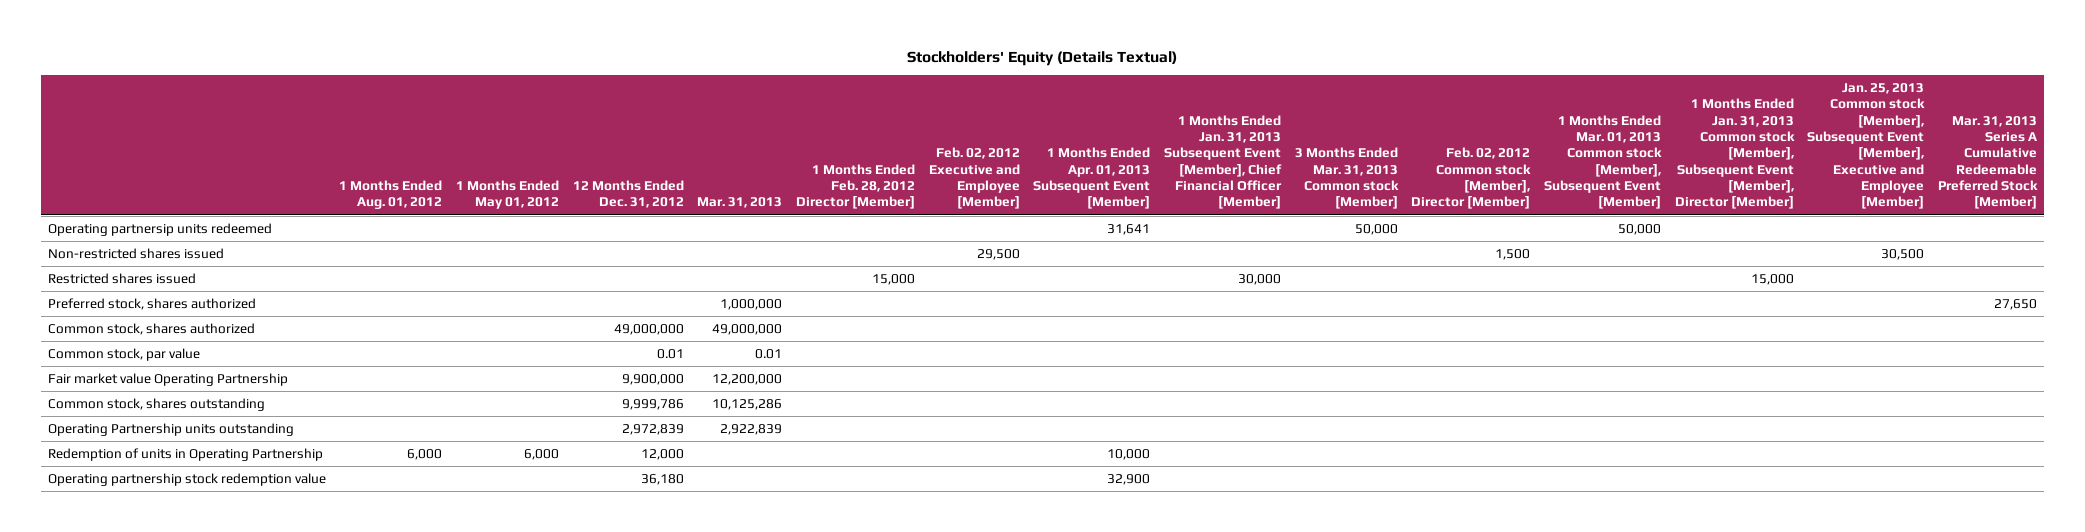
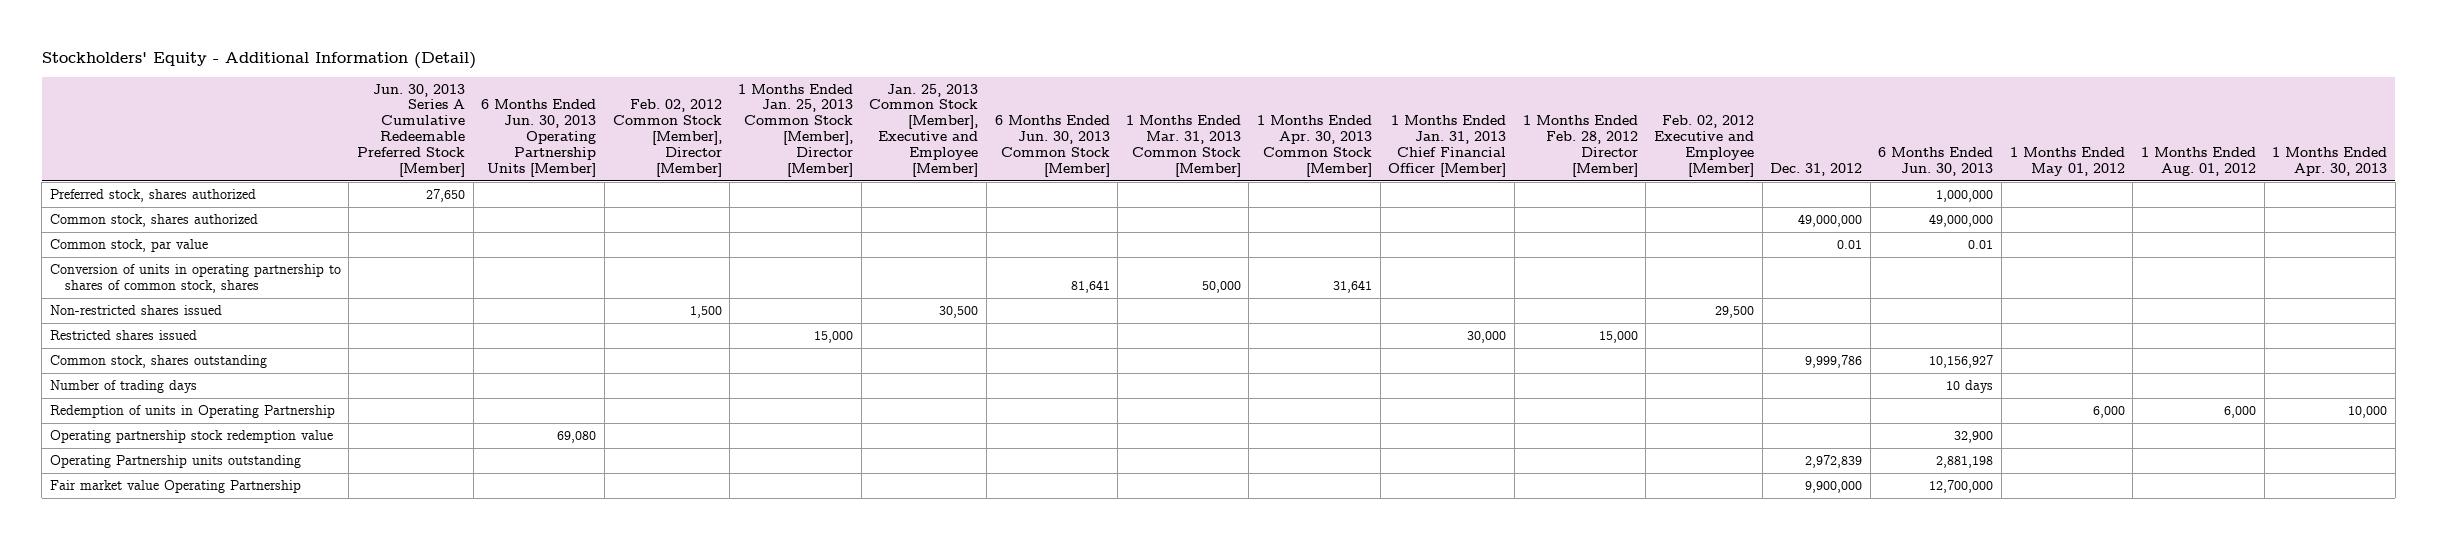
- Stockholders' Equity (Details Textual)
+ Stockholders' Equity - Additional Information (Detail)
- | 1 Months Ended Aug. 01, 2012 | 1 Months Ended May 01, 2012 | 12 Months Ended Dec. 31, 2012 | Mar. 31, 2013 | 1 Months Ended Feb. 28, 2012 Director [Member] | Feb. 02, 2012 Executive and Employee [Member] | 1 Months Ended Apr. 01, 2013 Subsequent Event [Member] | 1 Months Ended Jan. 31, 2013 Subsequent Event [Member], Chief Financial Officer [Member] | 3 Months Ended Mar. 31, 2013 Common stock [Member] | Feb. 02, 2012 Common stock [Member], Director [Member] | 1 Months Ended Mar. 01, 2013 Common stock [Member], Subsequent Event [Member] | 1 Months Ended Jan. 31, 2013 Common stock [Member], Subsequent Event [Member], Director [Member] | Jan. 25, 2013 Common stock [Member], Subsequent Event [Member], Executive and Employee [Member] | Mar. 31, 2013 Series A Cumulative Redeemable Preferred Stock [Member]
+ | Jun. 30, 2013 Series A Cumulative Redeemable Preferred Stock [Member] | 6 Months Ended Jun. 30, 2013 Operating Partnership Units [Member] | Feb. 02, 2012 Common Stock [Member], Director [Member] | 1 Months Ended Jan. 25, 2013 Common Stock [Member], Director [Member] | Jan. 25, 2013 Common Stock [Member], Executive and Employee [Member] | 6 Months Ended Jun. 30, 2013 Common Stock [Member] | 1 Months Ended Mar. 31, 2013 Common Stock [Member] | 1 Months Ended Apr. 30, 2013 Common Stock [Member] | 1 Months Ended Jan. 31, 2013 Chief Financial Officer [Member] | 1 Months Ended Feb. 28, 2012 Director [Member] | Feb. 02, 2012 Executive and Employee [Member] | Dec. 31, 2012 | 6 Months Ended Jun. 30, 2013 | 1 Months Ended May 01, 2012 | 1 Months Ended Aug. 01, 2012 | 1 Months Ended Apr. 30, 2013
- Operating partnersip units redeemed | | | | | | | 31,641 | | 50,000 | | 50,000 | | |
+ Conversion of units in operating partnership to shares of common stock, shares | | | | | | 81,641 | 50,000 | 31,641 | | | | | | | |
moved down: Non-restricted shares issued | | | 1,500 | | 30,500 | | | | | | 29,500 | | | | |
moved down: Restricted shares issued | | | | 15,000 | | | | | 30,000 | 15,000 | | | | | |
+ Number of trading days | | | | | | | | | | | | | 10 days | | |
moved down: Operating Partnership units outstanding | | | | | | | | | | | | 2,972,839 | 2,881,198 | | |
moved down: Fair market value Operating Partnership | | | | | | | | | | | | 9,900,000 | 12,700,000 | | |

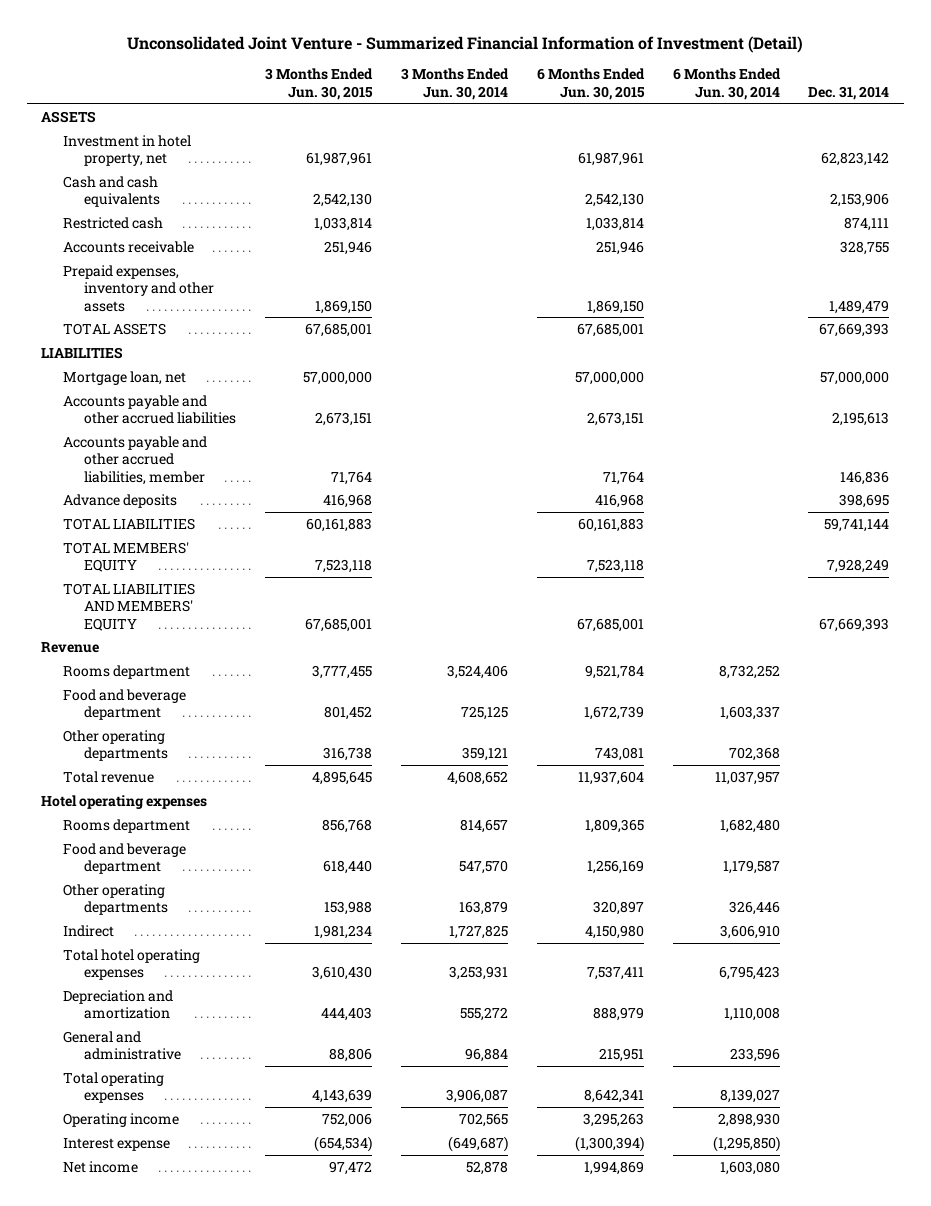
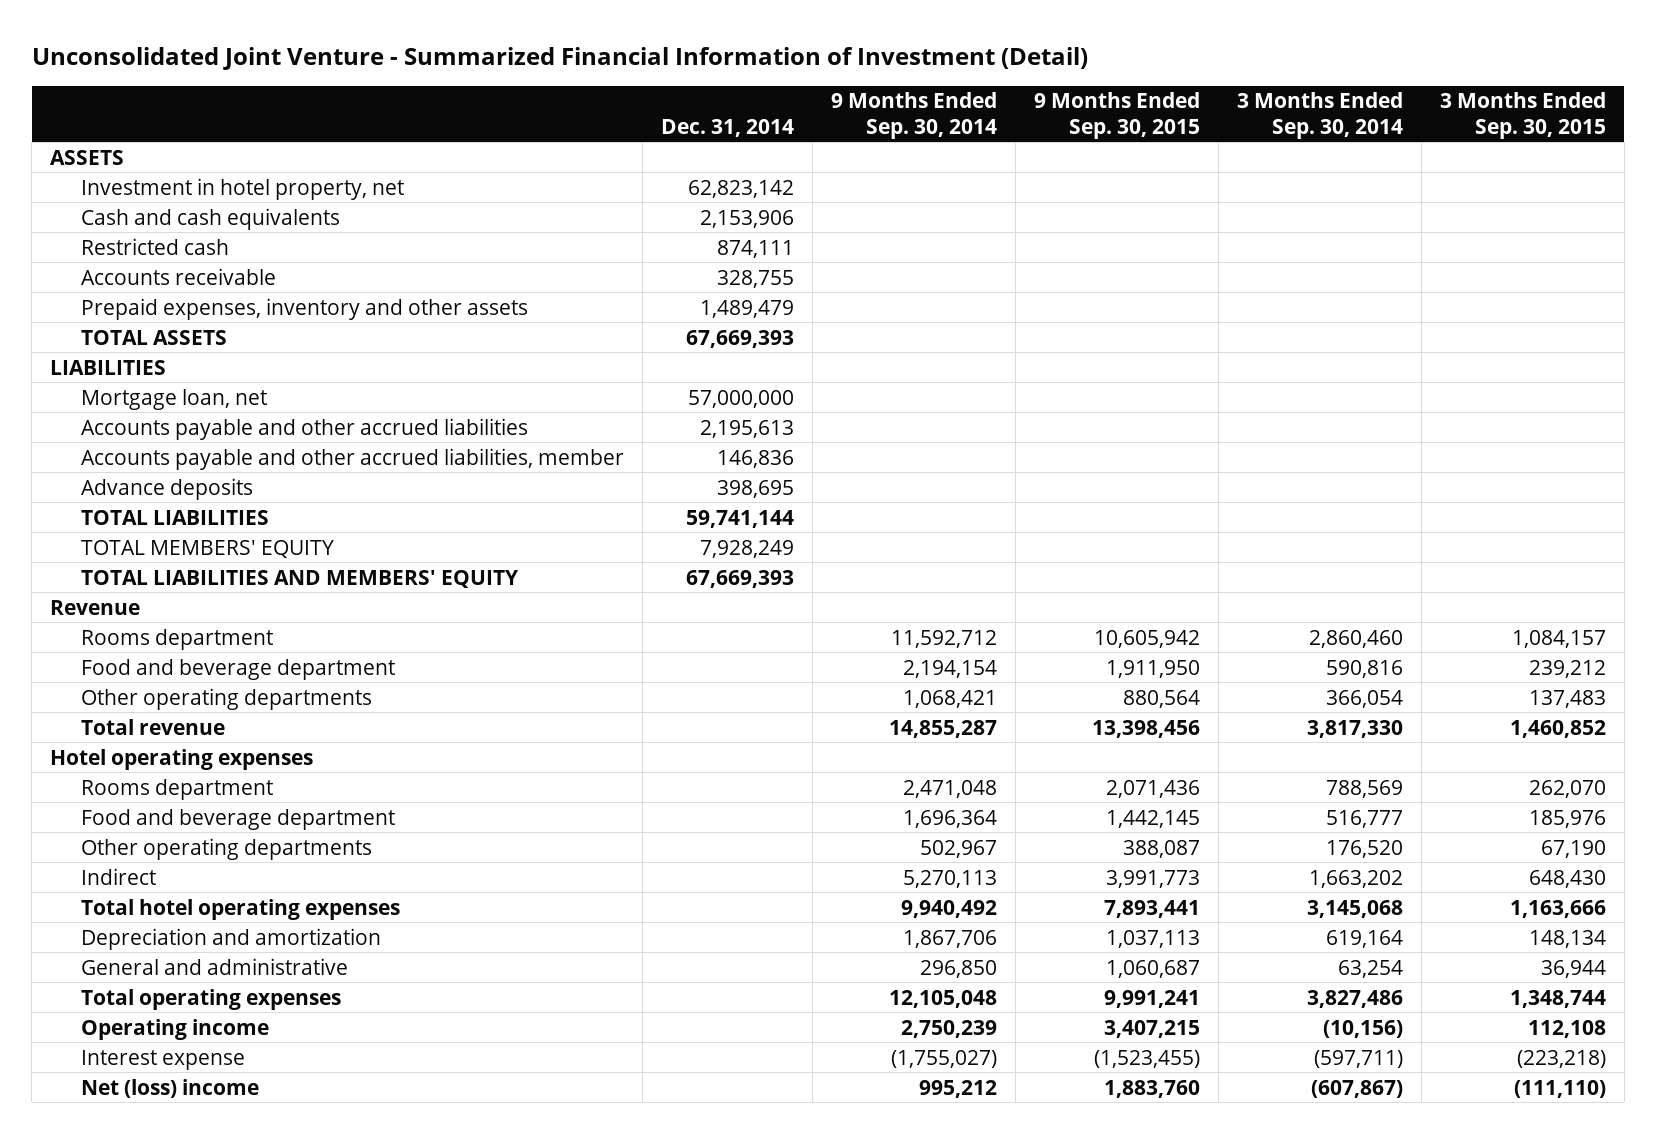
- | 3 Months Ended Jun. 30, 2015 | 3 Months Ended Jun. 30, 2014 | 6 Months Ended Jun. 30, 2015 | 6 Months Ended Jun. 30, 2014 | Dec. 31, 2014
+ | Dec. 31, 2014 | 9 Months Ended Sep. 30, 2014 | 9 Months Ended Sep. 30, 2015 | 3 Months Ended Sep. 30, 2014 | 3 Months Ended Sep. 30, 2015
- Net income | 97,472 | 52,878 | 1,994,869 | 1,603,080 |
+ Net (loss) income | | 995,212 | 1,883,760 | (607,867) | (111,110)

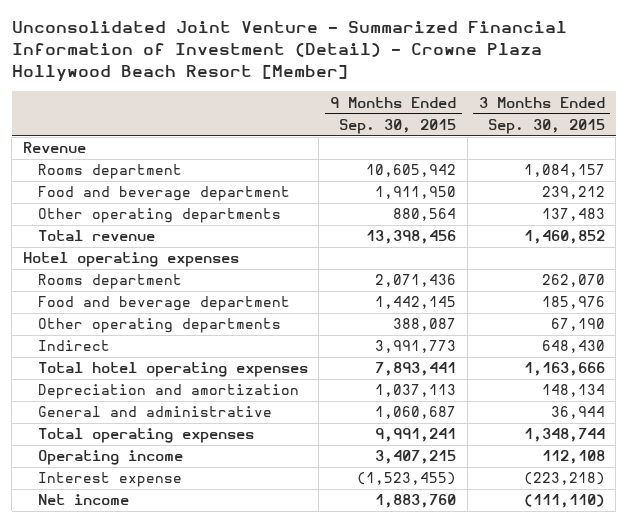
- Unconsolidated Joint Venture - Summarized Financial Information of Investment (Detail)
+ Unconsolidated Joint Venture - Summarized Financial Information of Investment (Detail) - Crowne Plaza Hollywood Beach Resort [Member]
- | Dec. 31, 2014 | 9 Months Ended Sep. 30, 2014 | 9 Months Ended Sep. 30, 2015 | 3 Months Ended Sep. 30, 2014 | 3 Months Ended Sep. 30, 2015
+ | 9 Months Ended Sep. 30, 2015 | 3 Months Ended Sep. 30, 2015
- ASSETS
- Investment in hotel property, net | 62,823,142 | | | |
- Cash and cash equivalents | 2,153,906 | | | |
- Restricted cash | 874,111 | | | |
- Accounts receivable | 328,755 | | | |
- Prepaid expenses, inventory and other assets | 1,489,479 | | | |
- TOTAL ASSETS | 67,669,393 | | | |
- LIABILITIES
- Mortgage loan, net | 57,000,000 | | | |
- Accounts payable and other accrued liabilities | 2,195,613 | | | |
- Accounts payable and other accrued liabilities, member | 146,836 | | | |
- Advance deposits | 398,695 | | | |
- TOTAL LIABILITIES | 59,741,144 | | | |
- TOTAL MEMBERS' EQUITY | 7,928,249 | | | |
- TOTAL LIABILITIES AND MEMBERS' EQUITY | 67,669,393 | | | |
- Net (loss) income | | 995,212 | 1,883,760 | (607,867) | (111,110)
+ Net income | 1,883,760 | (111,110)

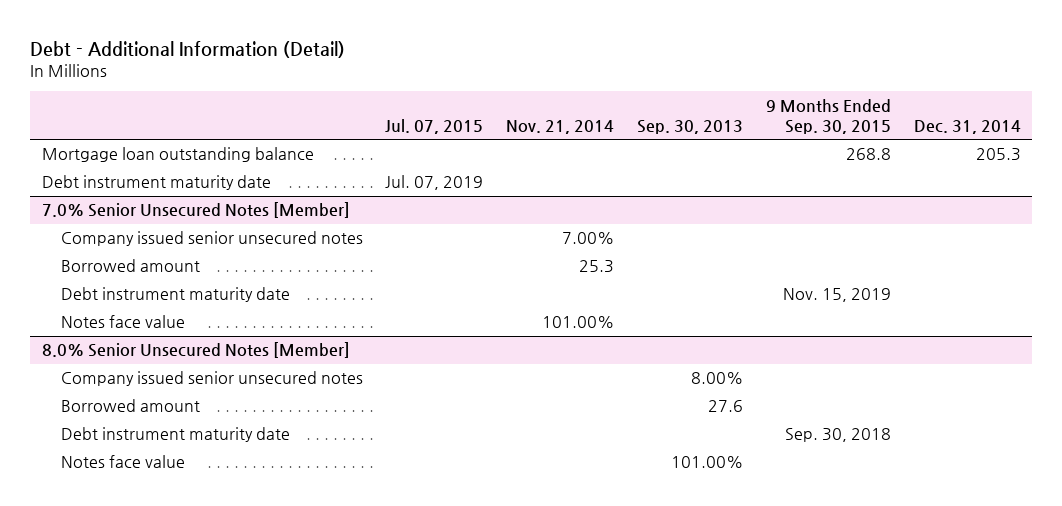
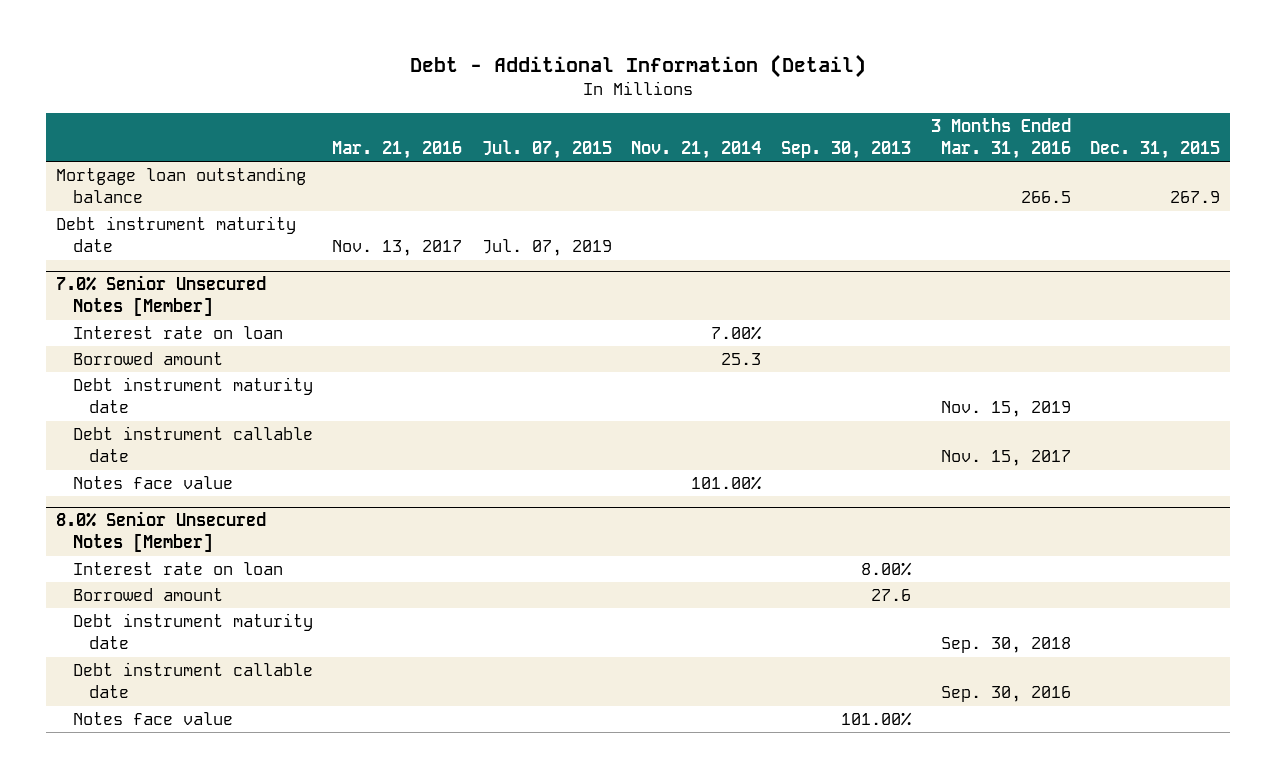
- | Jul. 07, 2015 | Nov. 21, 2014 | Sep. 30, 2013 | 9 Months Ended Sep. 30, 2015 | Dec. 31, 2014
+ | Mar. 21, 2016 | Jul. 07, 2015 | Nov. 21, 2014 | Sep. 30, 2013 | 3 Months Ended Mar. 31, 2016 | Dec. 31, 2015
@ 7.0% Senior Unsecured Notes [Member]
- Company issued senior unsecured notes | | 7.00% | | |
+ Interest rate on loan | | | 7.00% | | |
+ Debt instrument callable date | | | | | Nov. 15, 2017 |
@ 8.0% Senior Unsecured Notes [Member]
- Company issued senior unsecured notes | | | 8.00% | |
+ Interest rate on loan | | | | 8.00% | |
+ Debt instrument callable date | | | | | Sep. 30, 2016 |

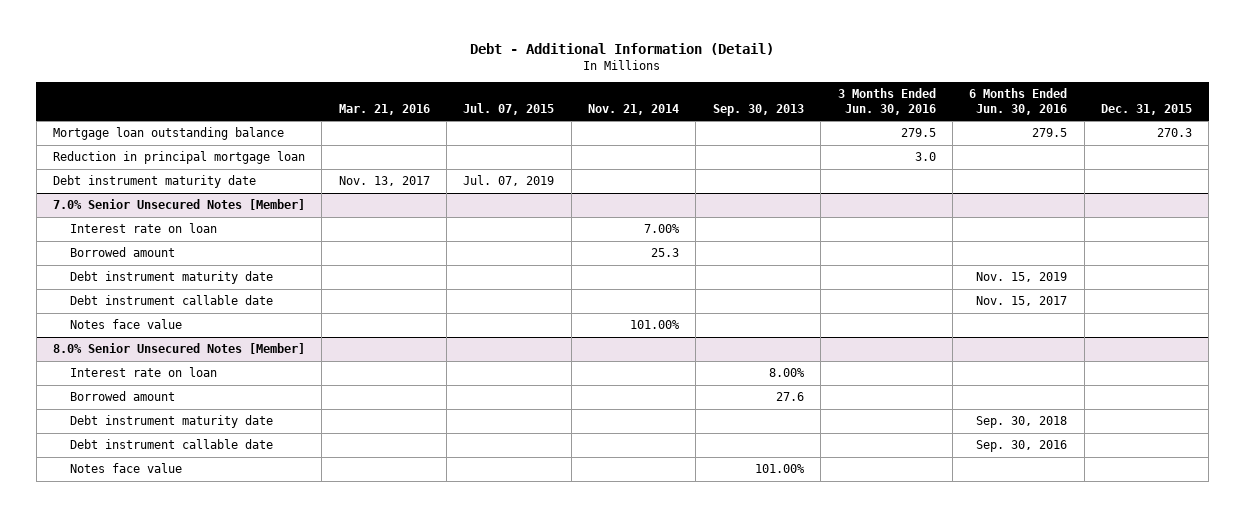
- | Mar. 21, 2016 | Jul. 07, 2015 | Nov. 21, 2014 | Sep. 30, 2013 | 3 Months Ended Mar. 31, 2016 | Dec. 31, 2015
+ | Mar. 21, 2016 | Jul. 07, 2015 | Nov. 21, 2014 | Sep. 30, 2013 | 3 Months Ended Jun. 30, 2016 | 6 Months Ended Jun. 30, 2016 | Dec. 31, 2015
- Mortgage loan outstanding balance | | | | | 266.5 | 267.9
+ Mortgage loan outstanding balance | | | | | 279.5 | 279.5 | 270.3
+ Reduction in principal mortgage loan | | | | | 3.0 | |

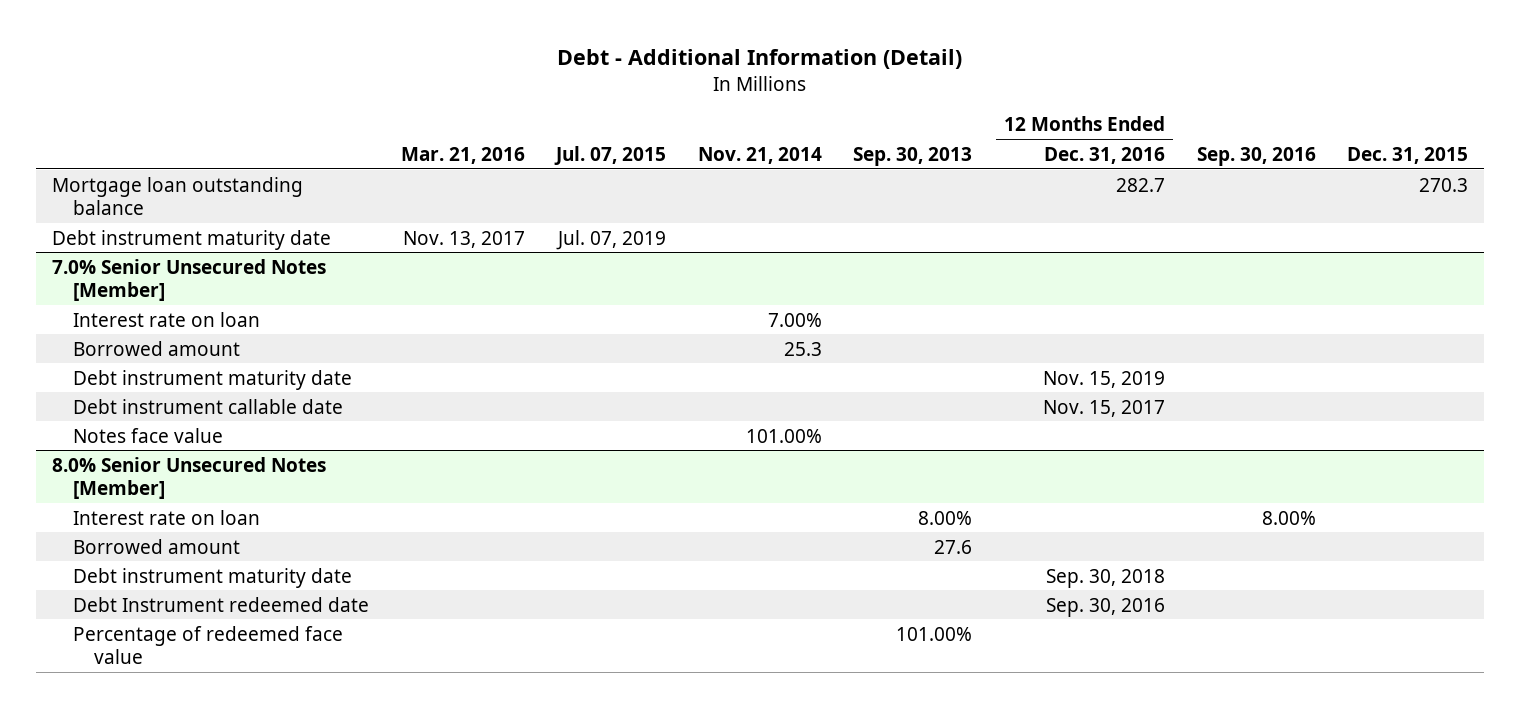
- | Mar. 21, 2016 | Jul. 07, 2015 | Nov. 21, 2014 | Sep. 30, 2013 | 3 Months Ended Jun. 30, 2016 | 6 Months Ended Jun. 30, 2016 | Dec. 31, 2015
+ | Mar. 21, 2016 | Jul. 07, 2015 | Nov. 21, 2014 | Sep. 30, 2013 | 12 Months Ended Dec. 31, 2016 | Sep. 30, 2016 | Dec. 31, 2015
- Reduction in principal mortgage loan | | | | | 3.0 | |
@ 8.0% Senior Unsecured Notes [Member]
- Debt instrument callable date | | | | | | Sep. 30, 2016 |
- Notes face value | | | | 101.00% | | |
+ Debt Instrument redeemed date | | | | | Sep. 30, 2016 | |
+ Percentage of redeemed face value | | | | 101.00% | | |

